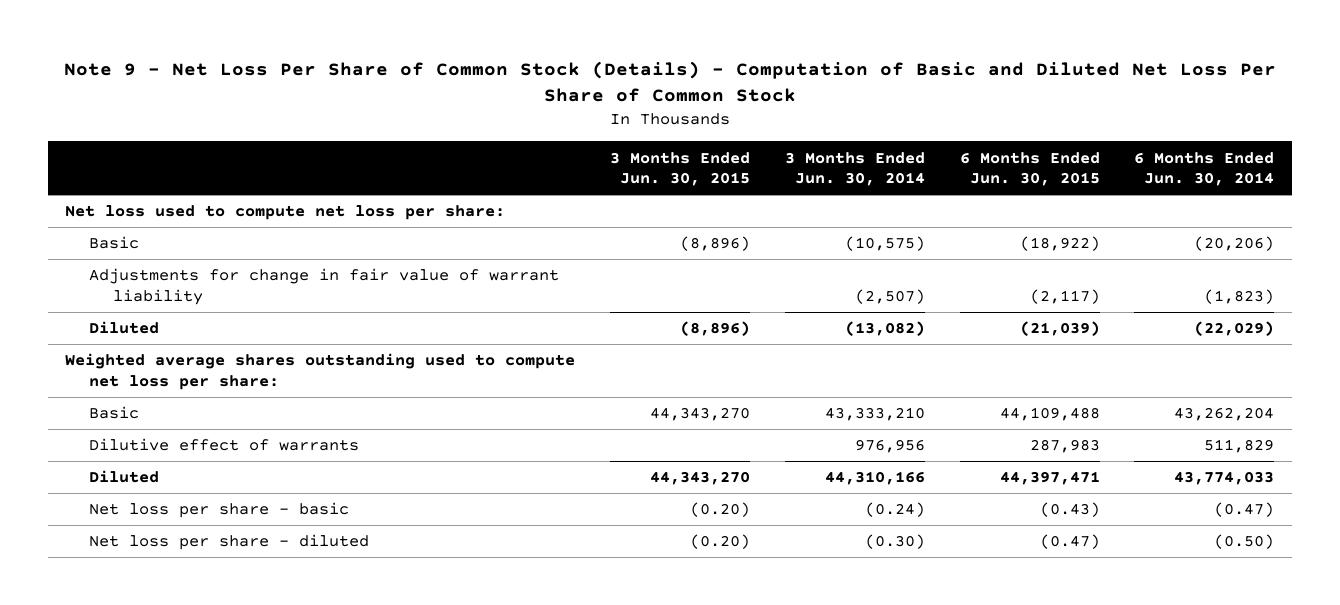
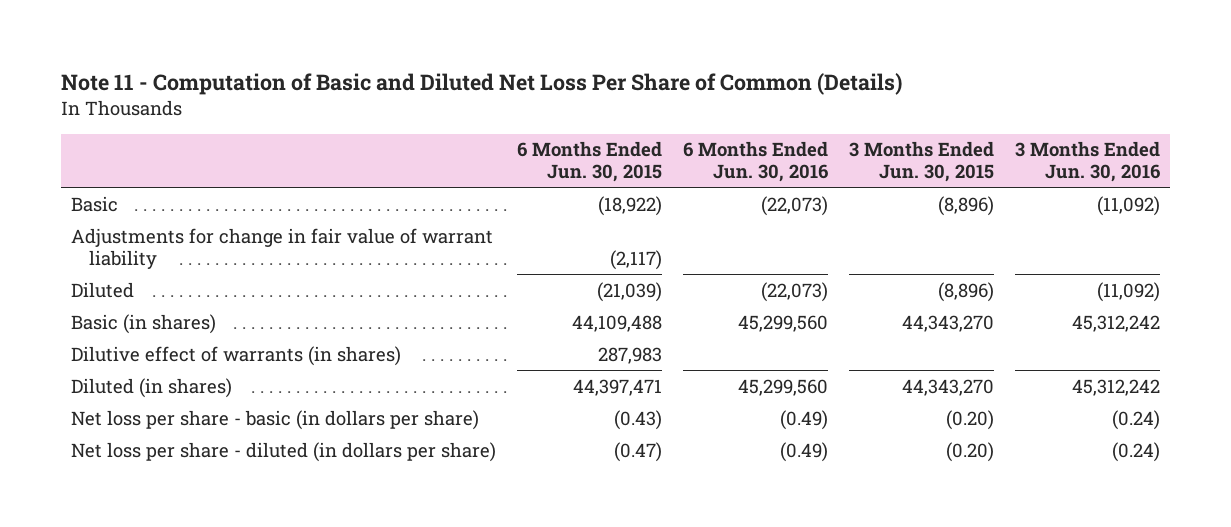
- Note 9 - Net Loss Per Share of Common Stock (Details) - Computation of Basic and Diluted Net Loss Per Share of Common Stock
+ Note 11 - Computation of Basic and Diluted Net Loss Per Share of Common (Details)
- | 3 Months Ended Jun. 30, 2015 | 3 Months Ended Jun. 30, 2014 | 6 Months Ended Jun. 30, 2015 | 6 Months Ended Jun. 30, 2014
+ | 6 Months Ended Jun. 30, 2015 | 6 Months Ended Jun. 30, 2016 | 3 Months Ended Jun. 30, 2015 | 3 Months Ended Jun. 30, 2016
- Net loss used to compute net loss per share:
- Weighted average shares outstanding used to compute net loss per share:
- Basic | 44,343,270 | 43,333,210 | 44,109,488 | 43,262,204
- Dilutive effect of warrants | | 976,956 | 287,983 | 511,829
- Diluted | 44,343,270 | 44,310,166 | 44,397,471 | 43,774,033
- Net loss per share - basic | (0.20) | (0.24) | (0.43) | (0.47)
- Net loss per share - diluted | (0.20) | (0.30) | (0.47) | (0.50)
+ Basic (in shares) | 44,109,488 | 45,299,560 | 44,343,270 | 45,312,242
+ Dilutive effect of warrants (in shares) | 287,983 | | |
+ Diluted (in shares) | 44,397,471 | 45,299,560 | 44,343,270 | 45,312,242
+ Net loss per share - basic (in dollars per share) | (0.43) | (0.49) | (0.20) | (0.24)
+ Net loss per share - diluted (in dollars per share) | (0.47) | (0.49) | (0.20) | (0.24)

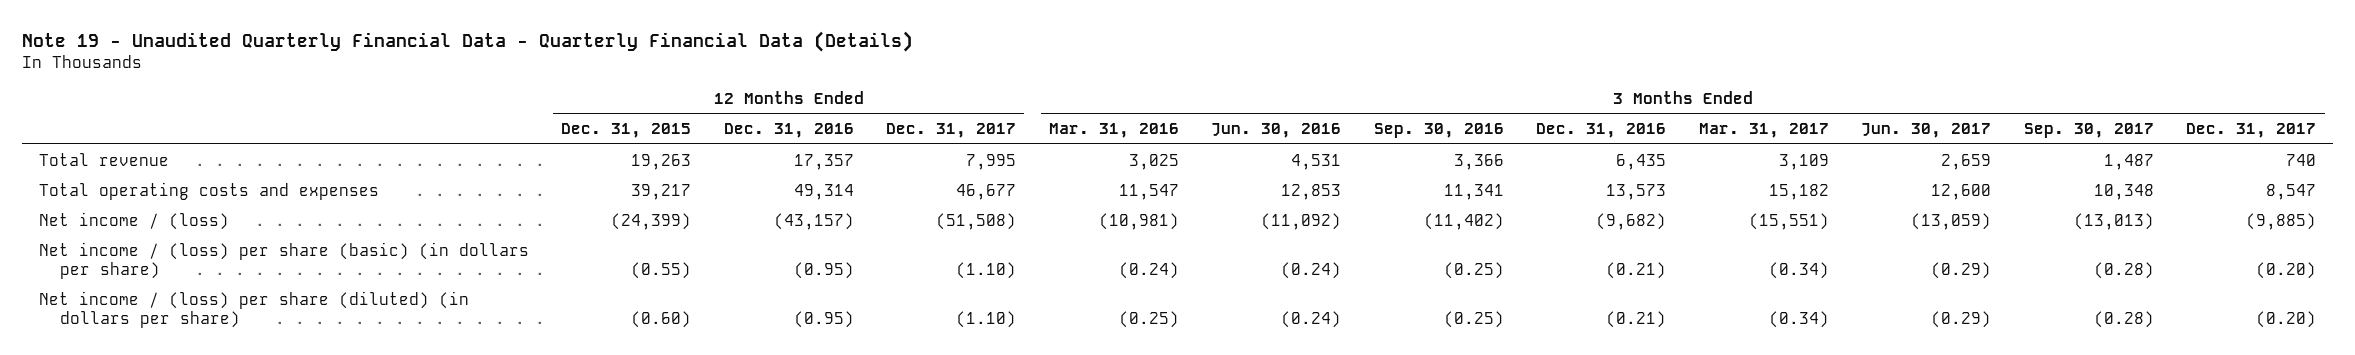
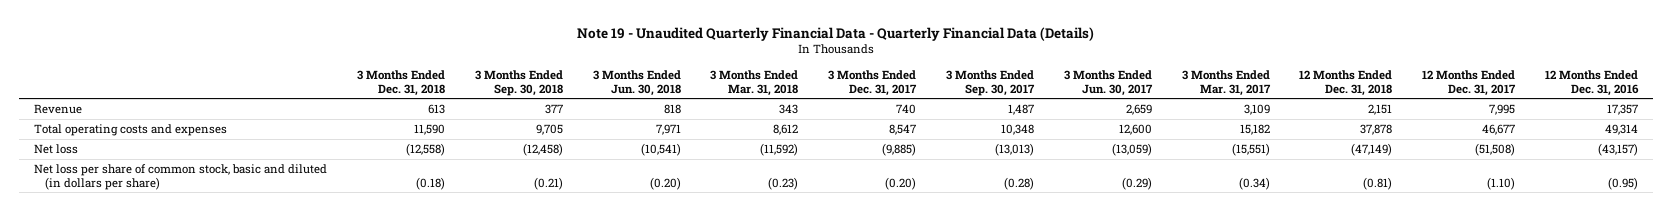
- | 12 Months Ended Dec. 31, 2015 | 12 Months Ended Dec. 31, 2016 | 12 Months Ended Dec. 31, 2017 | 3 Months Ended Mar. 31, 2016 | 3 Months Ended Jun. 30, 2016 | 3 Months Ended Sep. 30, 2016 | 3 Months Ended Dec. 31, 2016 | 3 Months Ended Mar. 31, 2017 | 3 Months Ended Jun. 30, 2017 | 3 Months Ended Sep. 30, 2017 | 3 Months Ended Dec. 31, 2017
+ | 3 Months Ended Dec. 31, 2018 | 3 Months Ended Sep. 30, 2018 | 3 Months Ended Jun. 30, 2018 | 3 Months Ended Mar. 31, 2018 | 3 Months Ended Dec. 31, 2017 | 3 Months Ended Sep. 30, 2017 | 3 Months Ended Jun. 30, 2017 | 3 Months Ended Mar. 31, 2017 | 12 Months Ended Dec. 31, 2018 | 12 Months Ended Dec. 31, 2017 | 12 Months Ended Dec. 31, 2016
- Total revenue | 19,263 | 17,357 | 7,995 | 3,025 | 4,531 | 3,366 | 6,435 | 3,109 | 2,659 | 1,487 | 740
+ Revenue | 613 | 377 | 818 | 343 | 740 | 1,487 | 2,659 | 3,109 | 2,151 | 7,995 | 17,357
- Net income / (loss) | (24,399) | (43,157) | (51,508) | (10,981) | (11,092) | (11,402) | (9,682) | (15,551) | (13,059) | (13,013) | (9,885)
- Net income / (loss) per share (basic) (in dollars per share) | (0.55) | (0.95) | (1.10) | (0.24) | (0.24) | (0.25) | (0.21) | (0.34) | (0.29) | (0.28) | (0.20)
- Net income / (loss) per share (diluted) (in dollars per share) | (0.60) | (0.95) | (1.10) | (0.25) | (0.24) | (0.25) | (0.21) | (0.34) | (0.29) | (0.28) | (0.20)
+ Net loss | (12,558) | (12,458) | (10,541) | (11,592) | (9,885) | (13,013) | (13,059) | (15,551) | (47,149) | (51,508) | (43,157)
+ Net loss per share of common stock, basic and diluted (in dollars per share) | (0.18) | (0.21) | (0.20) | (0.23) | (0.20) | (0.28) | (0.29) | (0.34) | (0.81) | (1.10) | (0.95)

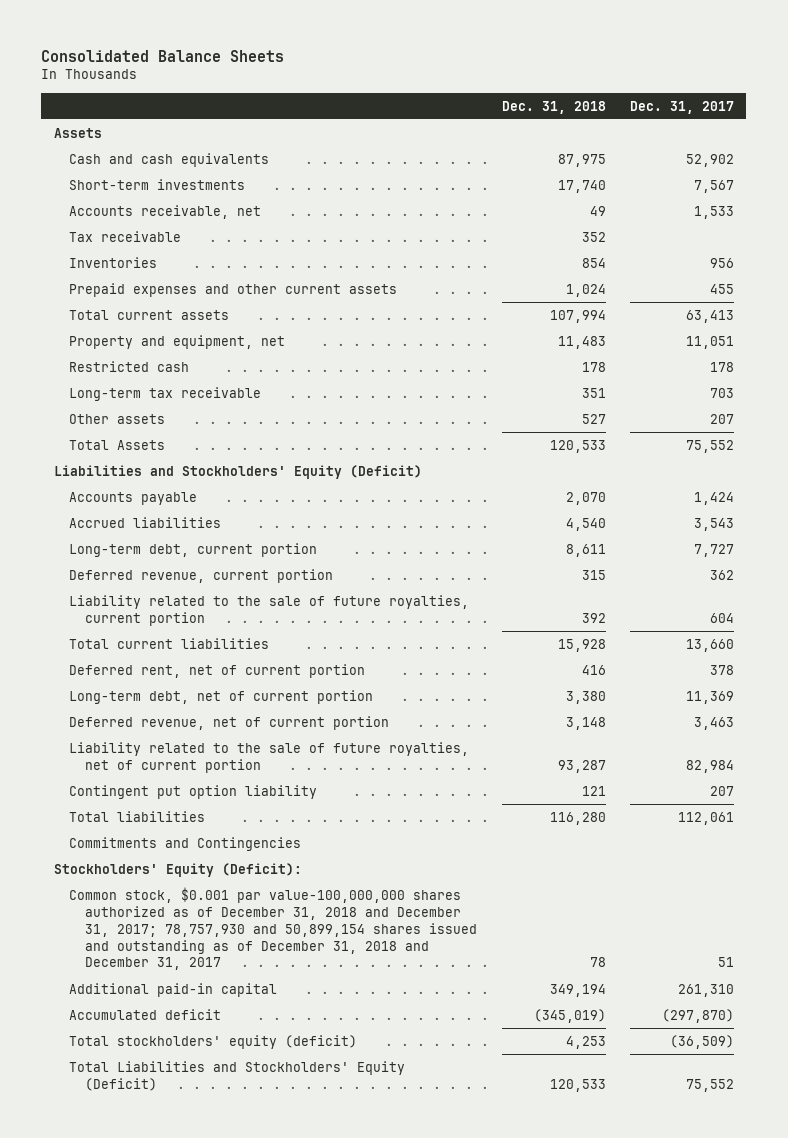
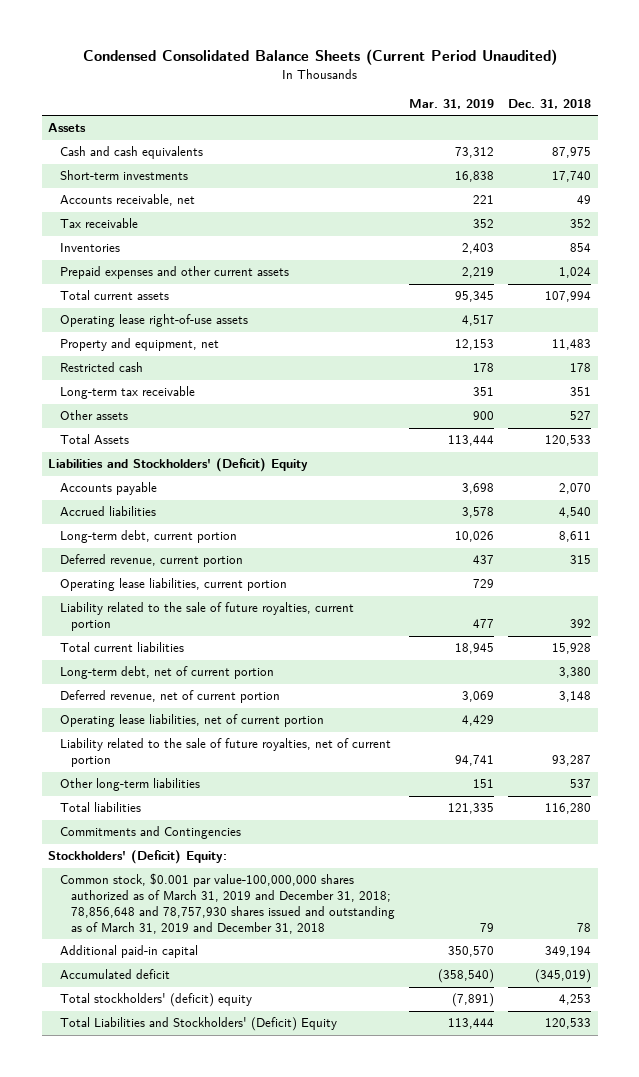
- Consolidated Balance Sheets
+ Condensed Consolidated Balance Sheets (Current Period Unaudited)
- | Dec. 31, 2018 | Dec. 31, 2017
+ | Mar. 31, 2019 | Dec. 31, 2018
+ Operating lease right-of-use assets | 4,517 |
- Liabilities and Stockholders' Equity (Deficit)
+ Liabilities and Stockholders' (Deficit) Equity
+ Operating lease liabilities, current portion | 729 |
- Deferred rent, net of current portion | 416 | 378
+ Operating lease liabilities, net of current portion | 4,429 |
- Contingent put option liability | 121 | 207
+ Other long-term liabilities | 151 | 537
- Stockholders' Equity (Deficit):
- Common stock, $0.001 par value-100,000,000 shares authorized as of December 31, 2018 and December 31, 2017; 78,757,930 and 50,899,154 shares issued and outstanding as of December 31, 2018 and December 31, 2017 | 78 | 51
+ Stockholders' (Deficit) Equity:
+ Common stock, $0.001 par value-100,000,000 shares authorized as of March 31, 2019 and December 31, 2018; 78,856,648 and 78,757,930 shares issued and outstanding as of March 31, 2019 and December 31, 2018 | 79 | 78
- Total stockholders' equity (deficit) | 4,253 | (36,509)
- Total Liabilities and Stockholders' Equity (Deficit) | 120,533 | 75,552
+ Total stockholders' (deficit) equity | (7,891) | 4,253
+ Total Liabilities and Stockholders' (Deficit) Equity | 113,444 | 120,533

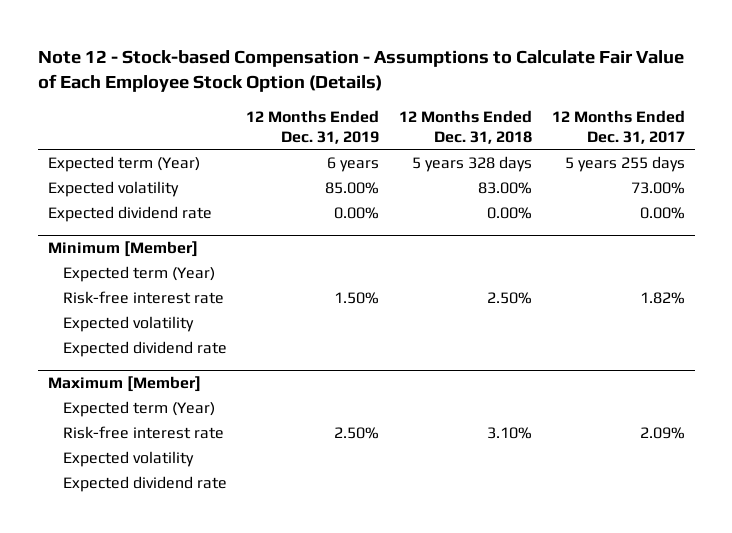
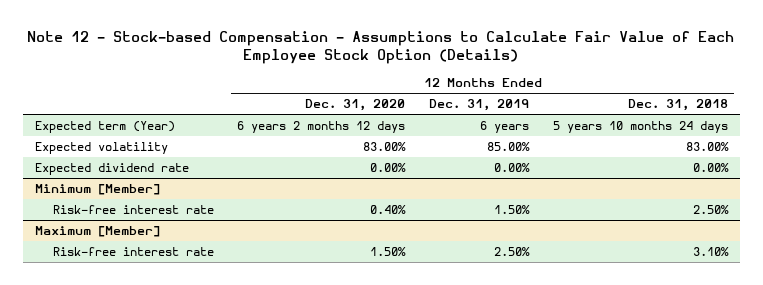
- | 12 Months Ended Dec. 31, 2019 | 12 Months Ended Dec. 31, 2018 | 12 Months Ended Dec. 31, 2017
+ | 12 Months Ended Dec. 31, 2020 | 12 Months Ended Dec. 31, 2019 | 12 Months Ended Dec. 31, 2018
- Expected term (Year) | 6 years | 5 years 328 days | 5 years 255 days
+ Expected term (Year) | 6 years 2 months 12 days | 6 years | 5 years 10 months 24 days
@ Minimum [Member]
- Expected term (Year)
- Expected volatility
- Expected dividend rate
@ Maximum [Member]
- Expected term (Year)
- Expected volatility
- Expected dividend rate

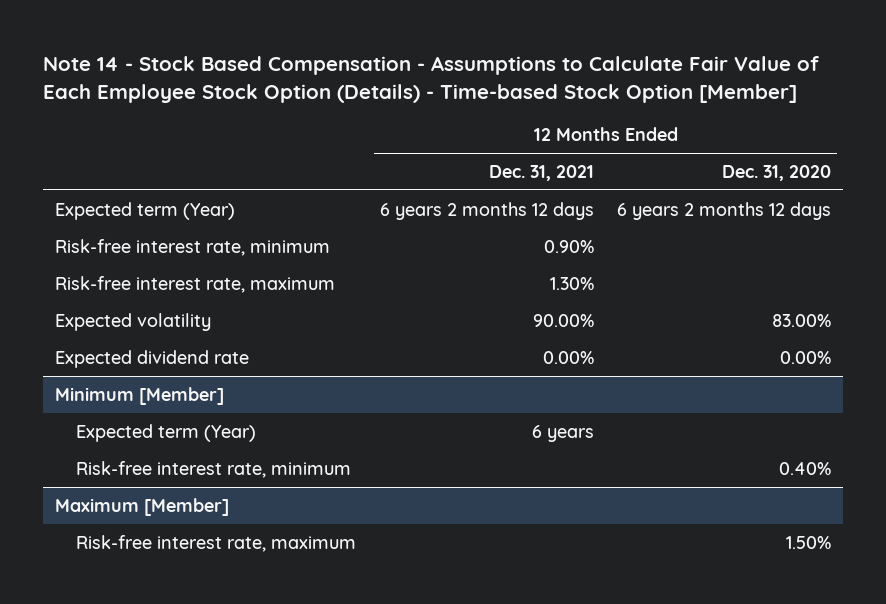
- Note 12 - Stock-based Compensation - Assumptions to Calculate Fair Value of Each Employee Stock Option (Details)
+ Note 14 - Stock Based Compensation - Assumptions to Calculate Fair Value of Each Employee Stock Option (Details) - Time-based Stock Option [Member]
- | 12 Months Ended Dec. 31, 2020 | 12 Months Ended Dec. 31, 2019 | 12 Months Ended Dec. 31, 2018
+ | 12 Months Ended Dec. 31, 2021 | 12 Months Ended Dec. 31, 2020
+ Risk-free interest rate, minimum | 0.90% |
+ Risk-free interest rate, maximum | 1.30% |
@ Minimum [Member]
- Risk-free interest rate | 0.40% | 1.50% | 2.50%
+ Expected term (Year) | 6 years |
+ Risk-free interest rate, minimum | | 0.40%
@ Maximum [Member]
- Risk-free interest rate | 1.50% | 2.50% | 3.10%
+ Risk-free interest rate, maximum | | 1.50%

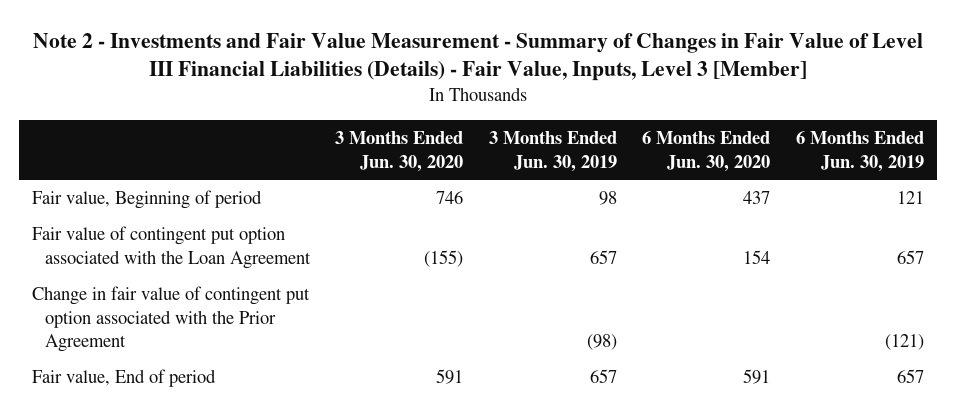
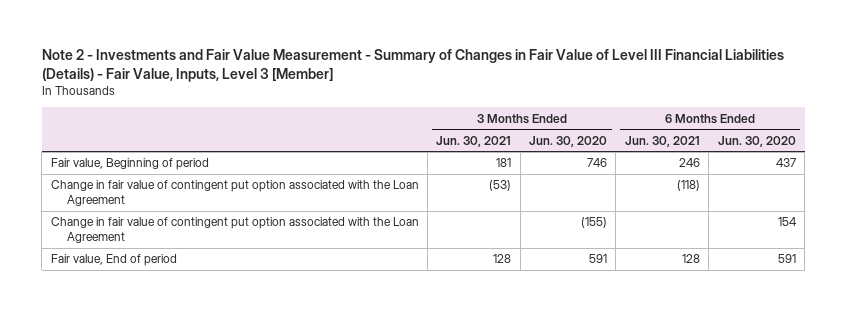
- | 3 Months Ended Jun. 30, 2020 | 3 Months Ended Jun. 30, 2019 | 6 Months Ended Jun. 30, 2020 | 6 Months Ended Jun. 30, 2019
+ | 3 Months Ended Jun. 30, 2021 | 3 Months Ended Jun. 30, 2020 | 6 Months Ended Jun. 30, 2021 | 6 Months Ended Jun. 30, 2020
- Fair value of contingent put option associated with the Loan Agreement | (155) | 657 | 154 | 657
- Change in fair value of contingent put option associated with the Prior Agreement | | (98) | | (121)
+ Change in fair value of contingent put option associated with the Loan Agreement | (53) | | (118) |
+ Change in fair value of contingent put option associated with the Loan Agreement | | (155) | | 154

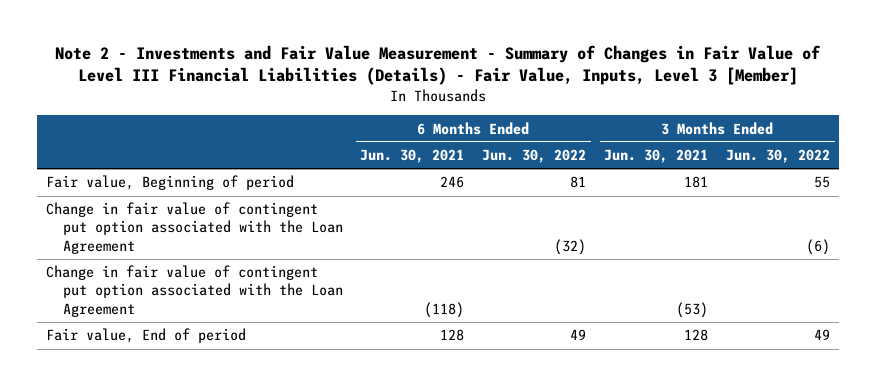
- | 3 Months Ended Jun. 30, 2021 | 3 Months Ended Jun. 30, 2020 | 6 Months Ended Jun. 30, 2021 | 6 Months Ended Jun. 30, 2020
+ | 6 Months Ended Jun. 30, 2021 | 6 Months Ended Jun. 30, 2022 | 3 Months Ended Jun. 30, 2021 | 3 Months Ended Jun. 30, 2022
moved down: Change in fair value of contingent put option associated with the Loan Agreement | (118) | | (53) |

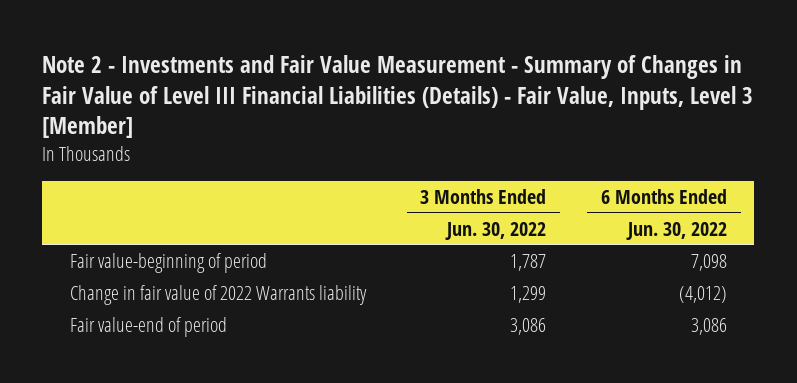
- | 6 Months Ended Jun. 30, 2021 | 6 Months Ended Jun. 30, 2022 | 3 Months Ended Jun. 30, 2021 | 3 Months Ended Jun. 30, 2022
+ | 3 Months Ended Jun. 30, 2022 | 6 Months Ended Jun. 30, 2022
- Fair value, Beginning of period | 246 | 81 | 181 | 55
- Change in fair value of contingent put option associated with the Loan Agreement | | (32) | | (6)
- Change in fair value of contingent put option associated with the Loan Agreement | (118) | | (53) |
- Fair value, End of period | 128 | 49 | 128 | 49
+ Fair value-beginning of period | 1,787 | 7,098
+ Change in fair value of 2022 Warrants liability | 1,299 | (4,012)
+ Fair value-end of period | 3,086 | 3,086

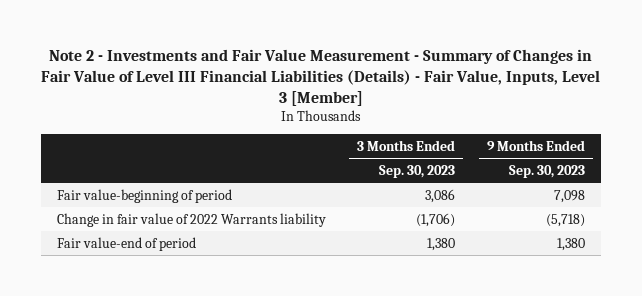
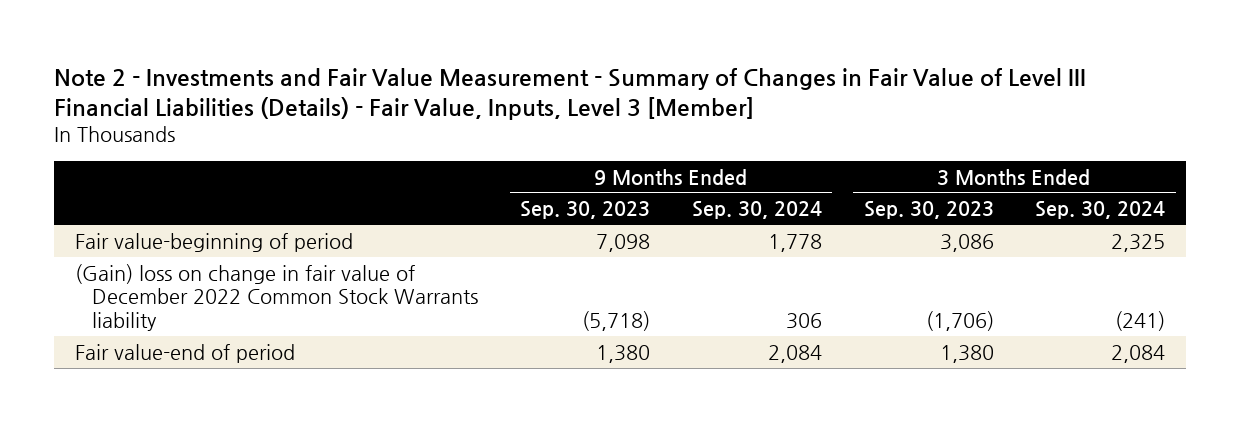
- | 3 Months Ended Sep. 30, 2023 | 9 Months Ended Sep. 30, 2023
+ | 9 Months Ended Sep. 30, 2023 | 9 Months Ended Sep. 30, 2024 | 3 Months Ended Sep. 30, 2023 | 3 Months Ended Sep. 30, 2024
- Change in fair value of 2022 Warrants liability | (1,706) | (5,718)
+ (Gain) loss on change in fair value of December 2022 Common Stock Warrants liability | (5,718) | 306 | (1,706) | (241)

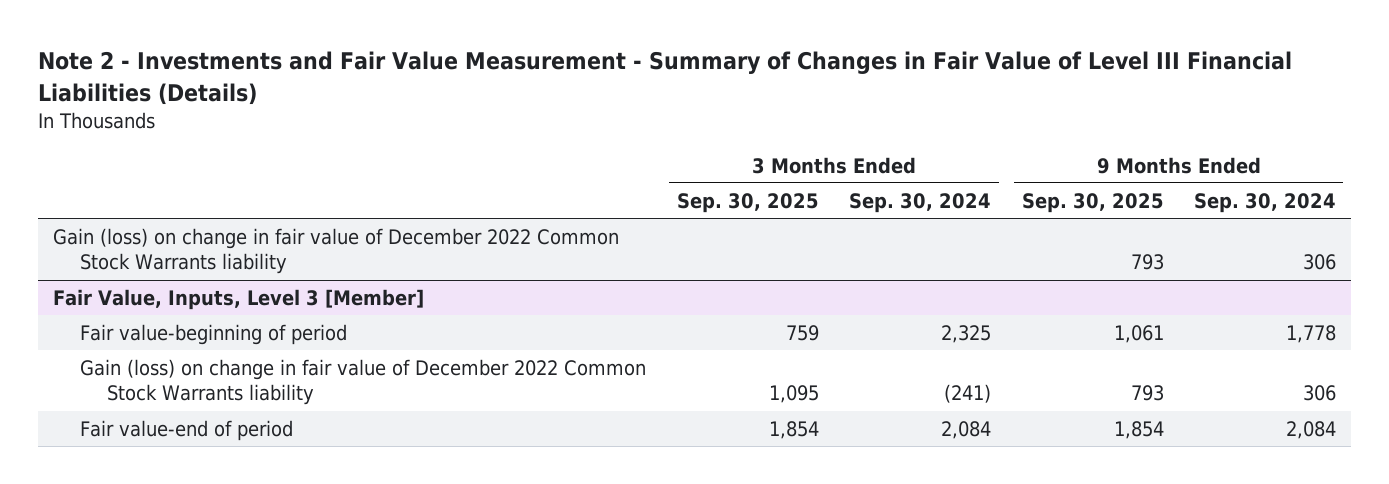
- Note 2 - Investments and Fair Value Measurement - Summary of Changes in Fair Value of Level III Financial Liabilities (Details) - Fair Value, Inputs, Level 3 [Member]
+ Note 2 - Investments and Fair Value Measurement - Summary of Changes in Fair Value of Level III Financial Liabilities (Details)
- | 9 Months Ended Sep. 30, 2023 | 9 Months Ended Sep. 30, 2024 | 3 Months Ended Sep. 30, 2023 | 3 Months Ended Sep. 30, 2024
+ | 3 Months Ended Sep. 30, 2025 | 3 Months Ended Sep. 30, 2024 | 9 Months Ended Sep. 30, 2025 | 9 Months Ended Sep. 30, 2024
+ Gain (loss) on change in fair value of December 2022 Common Stock Warrants liability | | | 793 | 306
+ Fair Value, Inputs, Level 3 [Member]
- (Gain) loss on change in fair value of December 2022 Common Stock Warrants liability | (5,718) | 306 | (1,706) | (241)
+ Gain (loss) on change in fair value of December 2022 Common Stock Warrants liability | 1,095 | (241) | 793 | 306

